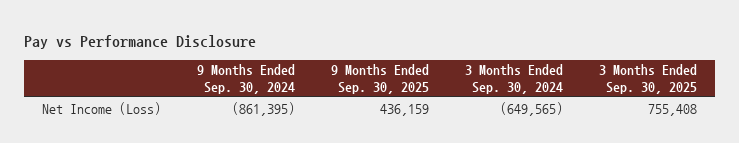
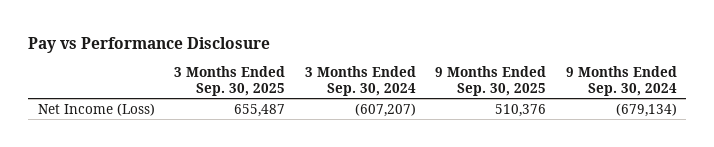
- | 9 Months Ended Sep. 30, 2024 | 9 Months Ended Sep. 30, 2025 | 3 Months Ended Sep. 30, 2024 | 3 Months Ended Sep. 30, 2025
+ | 3 Months Ended Sep. 30, 2025 | 3 Months Ended Sep. 30, 2024 | 9 Months Ended Sep. 30, 2025 | 9 Months Ended Sep. 30, 2024
- Net Income (Loss) | (861,395) | 436,159 | (649,565) | 755,408
+ Net Income (Loss) | 655,487 | (607,207) | 510,376 | (679,134)

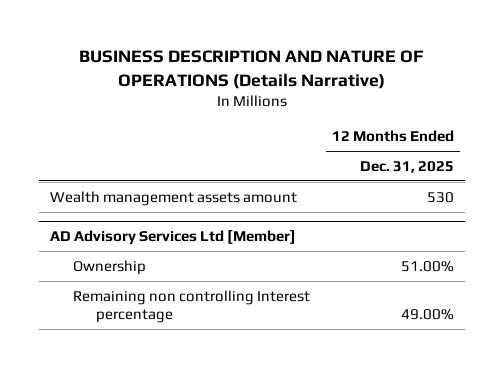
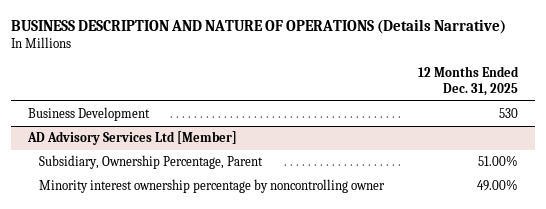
- Wealth management assets amount | 530
+ Business Development | 530
@ AD Advisory Services Ltd [Member]
- Ownership | 51.00%
- Remaining non controlling Interest percentage | 49.00%
+ Subsidiary, Ownership Percentage, Parent | 51.00%
+ Minority interest ownership percentage by noncontrolling owner | 49.00%

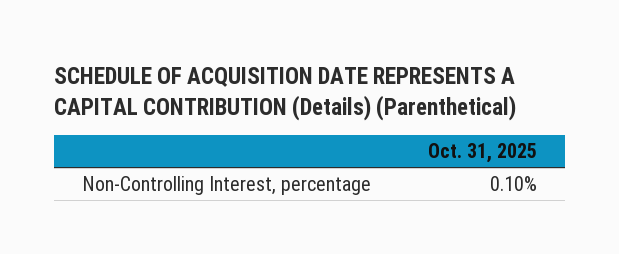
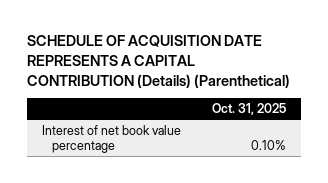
- Non-Controlling Interest, percentage | 0.10%
+ Interest of net book value percentage | 0.10%

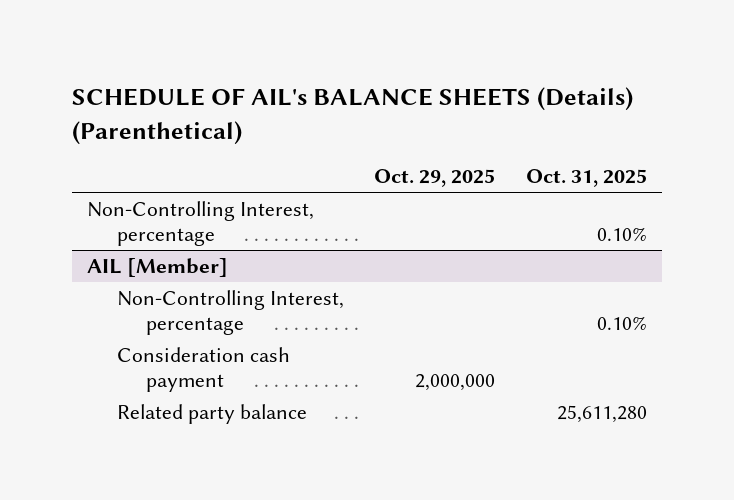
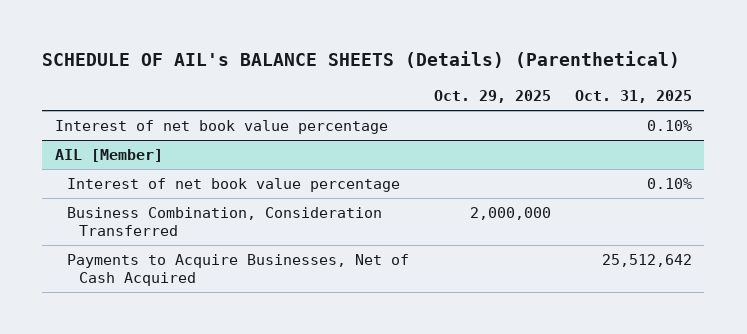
- Non-Controlling Interest, percentage | | 0.10%
+ Interest of net book value percentage | | 0.10%
@ AIL [Member]
- Non-Controlling Interest, percentage | | 0.10%
- Consideration cash payment | 2,000,000 |
- Related party balance | | 25,611,280
+ Interest of net book value percentage | | 0.10%
+ Business Combination, Consideration Transferred | 2,000,000 |
+ Payments to Acquire Businesses, Net of Cash Acquired | | 25,512,642

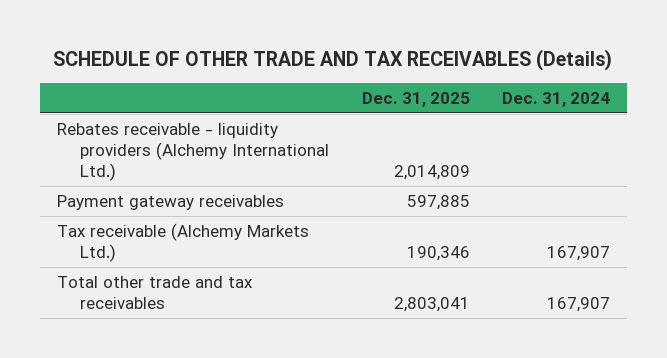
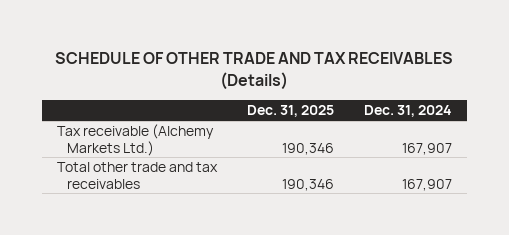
- Rebates receivable - liquidity providers (Alchemy International Ltd.) | 2,014,809 |
- Payment gateway receivables | 597,885 |
- Total other trade and tax receivables | 2,803,041 | 167,907
+ Total other trade and tax receivables | 190,346 | 167,907

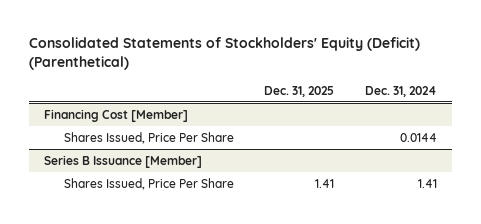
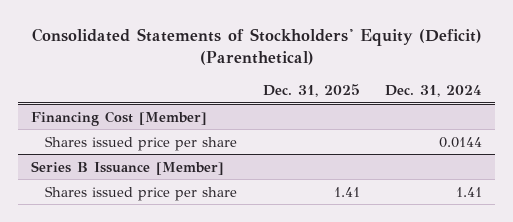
@ Financing Cost [Member]
- Shares Issued, Price Per Share | | 0.0144
+ Shares issued price per share | | 0.0144
@ Series B Issuance [Member]
- Shares Issued, Price Per Share | 1.41 | 1.41
+ Shares issued price per share | 1.41 | 1.41

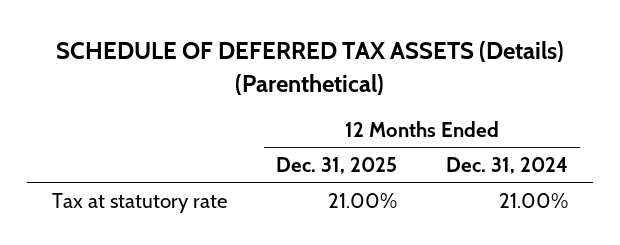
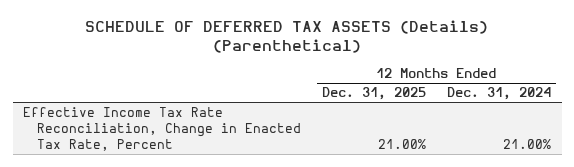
- Tax at statutory rate | 21.00% | 21.00%
+ Effective Income Tax Rate Reconciliation, Change in Enacted Tax Rate, Percent | 21.00% | 21.00%

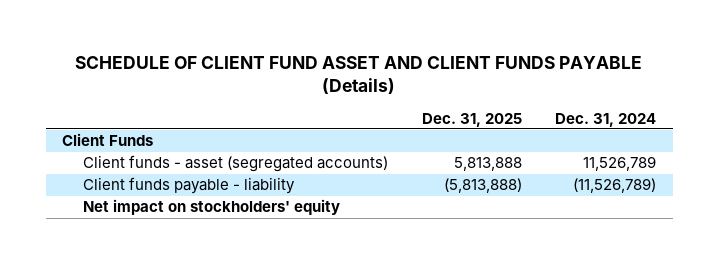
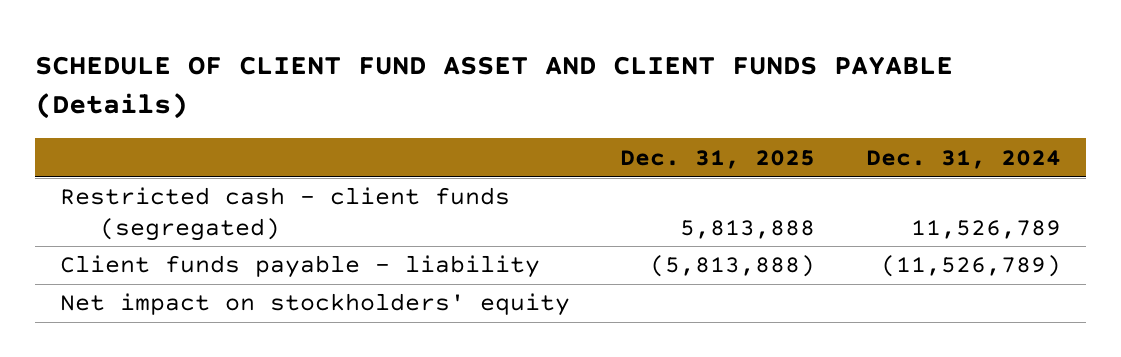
- Client Funds
- Client funds - asset (segregated accounts) | 5,813,888 | 11,526,789
+ Restricted cash - client funds (segregated) | 5,813,888 | 11,526,789

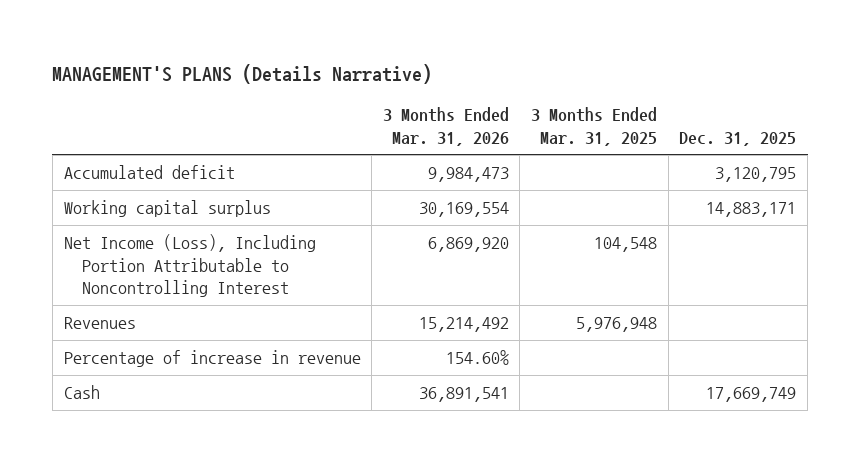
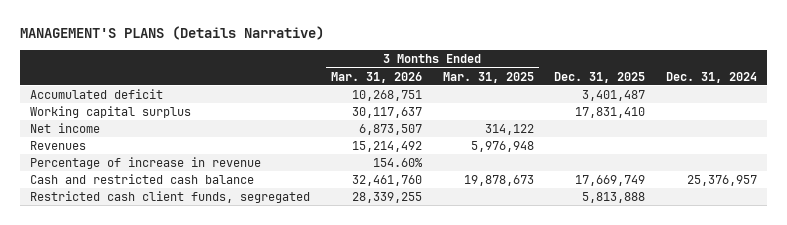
- | 3 Months Ended Mar. 31, 2026 | 3 Months Ended Mar. 31, 2025 | Dec. 31, 2025
+ | 3 Months Ended Mar. 31, 2026 | 3 Months Ended Mar. 31, 2025 | Dec. 31, 2025 | Dec. 31, 2024
- Accumulated deficit | 9,984,473 | | 3,120,795
- Working capital surplus | 30,169,554 | | 14,883,171
- Net Income (Loss), Including Portion Attributable to Noncontrolling Interest | 6,869,920 | 104,548 |
+ Accumulated deficit | 10,268,751 | | 3,401,487 |
+ Working capital surplus | 30,117,637 | | 17,831,410 |
+ Net income | 6,873,507 | 314,122 | |
- Cash | 36,891,541 | | 17,669,749
+ Cash and restricted cash balance | 32,461,760 | 19,878,673 | 17,669,749 | 25,376,957
+ Restricted cash client funds, segregated | 28,339,255 | | 5,813,888 |

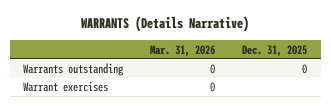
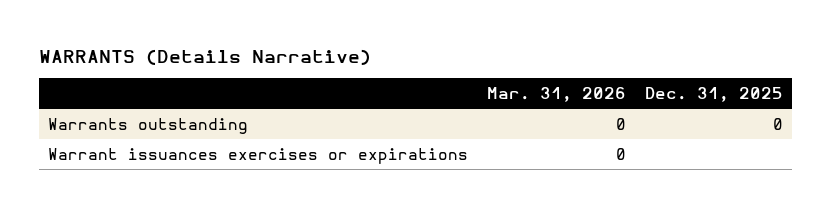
- Warrant exercises | 0 |
+ Warrant issuances exercises or expirations | 0 |

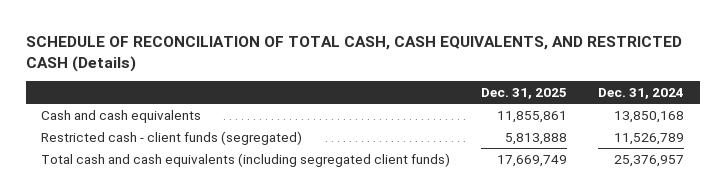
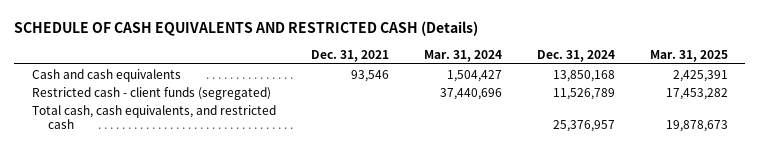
- SCHEDULE OF RECONCILIATION OF TOTAL CASH, CASH EQUIVALENTS, AND RESTRICTED CASH (Details)
+ SCHEDULE OF CASH EQUIVALENTS AND RESTRICTED CASH (Details)
- | Dec. 31, 2025 | Dec. 31, 2024
+ | Dec. 31, 2021 | Mar. 31, 2024 | Dec. 31, 2024 | Mar. 31, 2025
- Total cash and cash equivalents (including segregated client funds) | 17,669,749 | 25,376,957
+ Total cash, cash equivalents, and restricted cash | | | 25,376,957 | 19,878,673

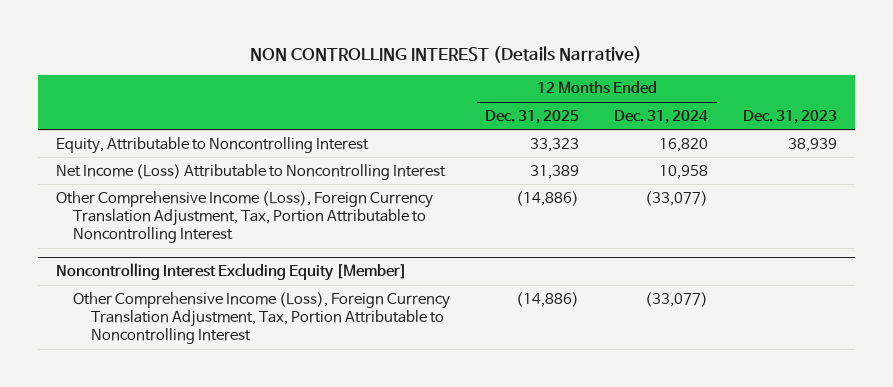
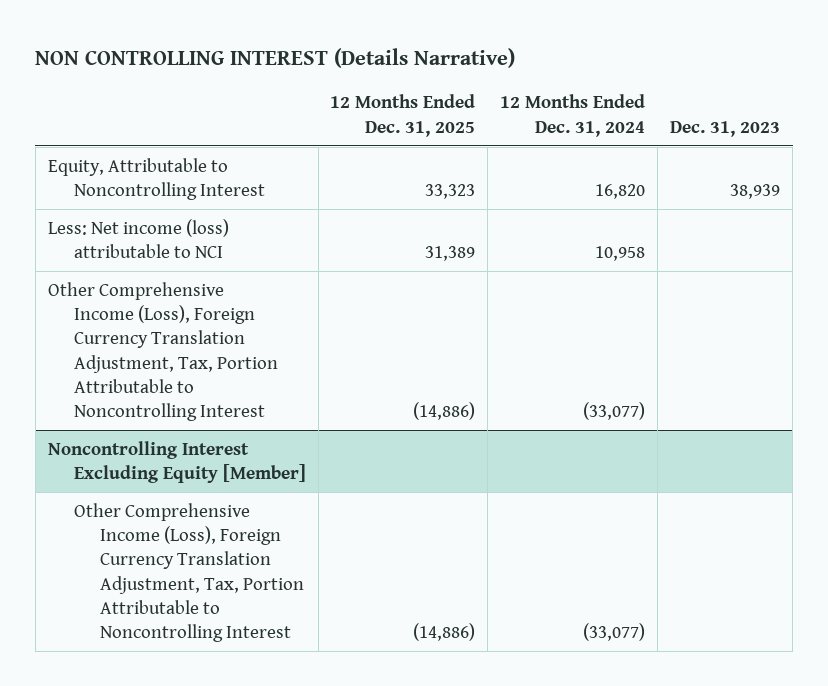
- Net Income (Loss) Attributable to Noncontrolling Interest | 31,389 | 10,958 |
+ Less: Net income (loss) attributable to NCI | 31,389 | 10,958 |

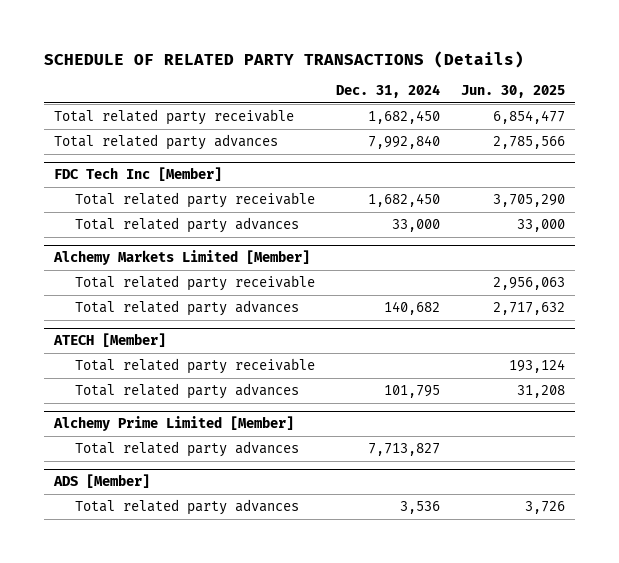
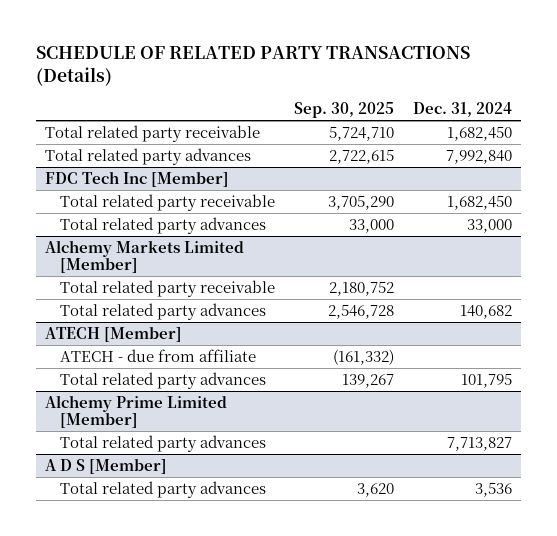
- | Dec. 31, 2024 | Jun. 30, 2025
+ | Sep. 30, 2025 | Dec. 31, 2024
@ ATECH [Member]
- Total related party receivable | | 193,124
+ ATECH - due from affiliate | (161,332) |
- ADS [Member]
+ A D S [Member]

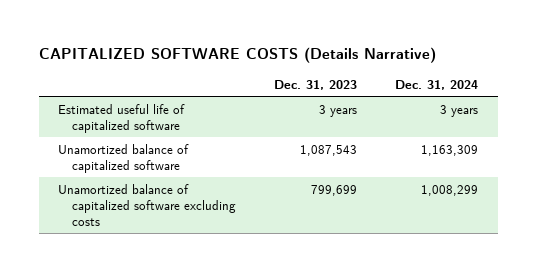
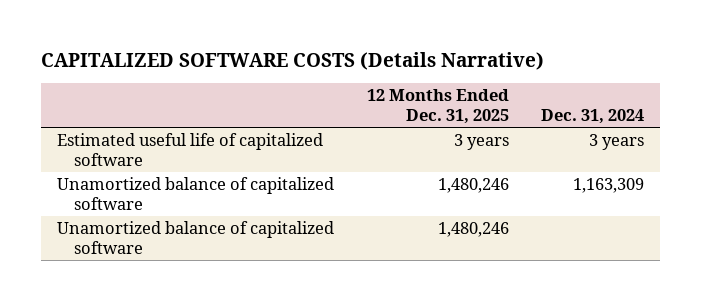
- | Dec. 31, 2023 | Dec. 31, 2024
+ | 12 Months Ended Dec. 31, 2025 | Dec. 31, 2024
- Unamortized balance of capitalized software excluding costs | 799,699 | 1,008,299
+ Unamortized balance of capitalized software | 1,480,246 |

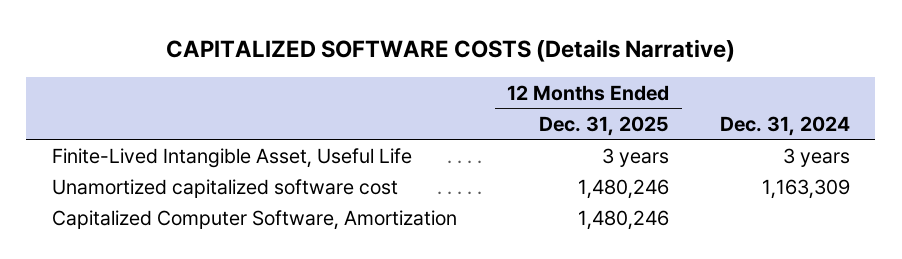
- Estimated useful life of capitalized software | 3 years | 3 years
- Unamortized balance of capitalized software | 1,480,246 | 1,163,309
- Unamortized balance of capitalized software | 1,480,246 |
+ Finite-Lived Intangible Asset, Useful Life | 3 years | 3 years
+ Unamortized capitalized software cost | 1,480,246 | 1,163,309
+ Capitalized Computer Software, Amortization | 1,480,246 |

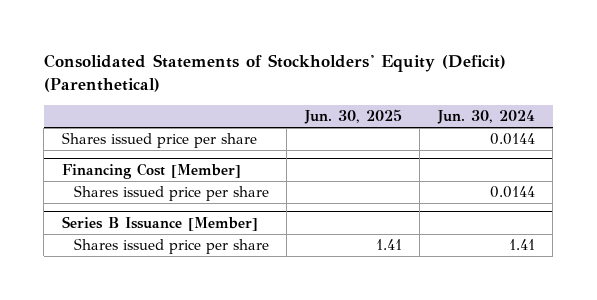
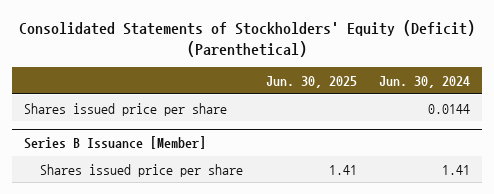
- Financing Cost [Member]
- Shares issued price per share | | 0.0144

